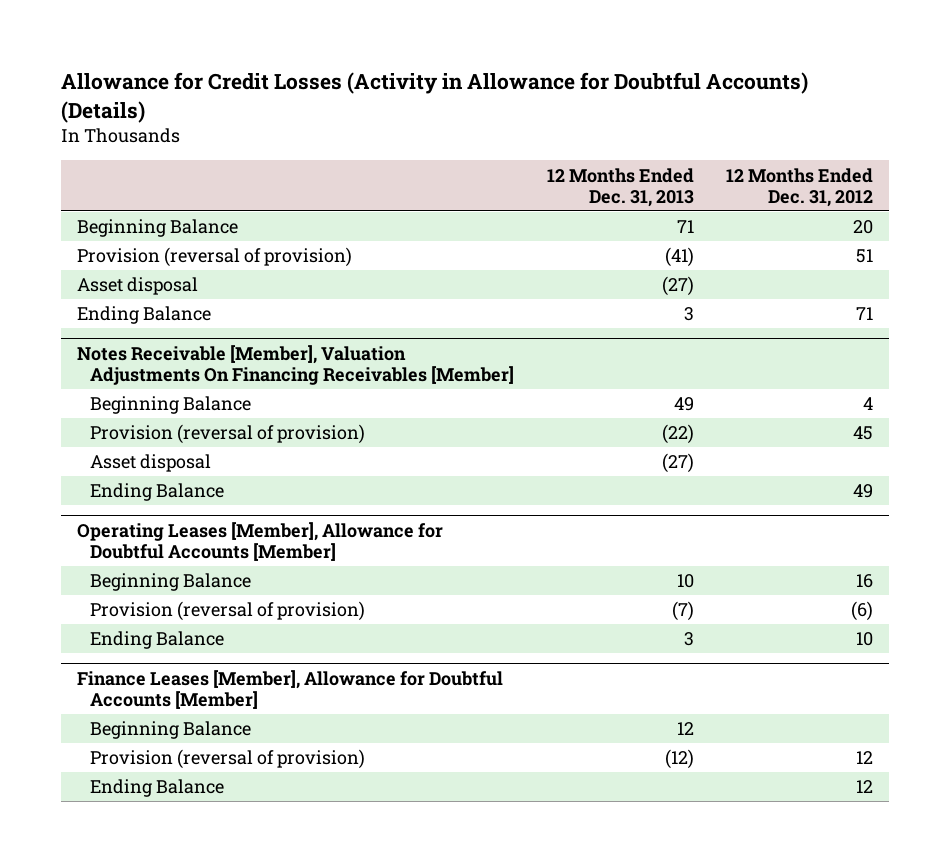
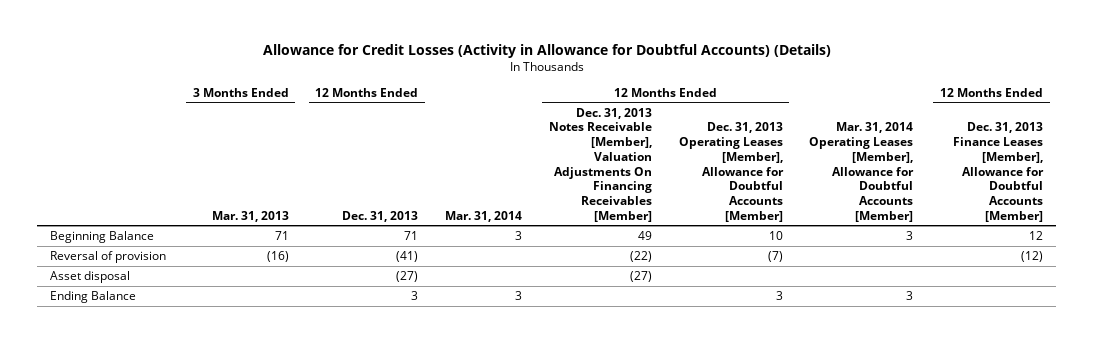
- | 12 Months Ended Dec. 31, 2013 | 12 Months Ended Dec. 31, 2012
+ | 3 Months Ended Mar. 31, 2013 | 12 Months Ended Dec. 31, 2013 | Mar. 31, 2014 | 12 Months Ended Dec. 31, 2013 Notes Receivable [Member], Valuation Adjustments On Financing Receivables [Member] | 12 Months Ended Dec. 31, 2013 Operating Leases [Member], Allowance for Doubtful Accounts [Member] | Mar. 31, 2014 Operating Leases [Member], Allowance for Doubtful Accounts [Member] | 12 Months Ended Dec. 31, 2013 Finance Leases [Member], Allowance for Doubtful Accounts [Member]
- Provision (reversal of provision) | (41) | 51
- Asset disposal | (27) |
- Ending Balance | 3 | 71
- Notes Receivable [Member], Valuation Adjustments On Financing Receivables [Member]
- Beginning Balance | 49 | 4
- Provision (reversal of provision) | (22) | 45
+ Reversal of provision | (16) | (41) | | (22) | (7) | | (12)
- Ending Balance | | 49
- Operating Leases [Member], Allowance for Doubtful Accounts [Member]
- Beginning Balance | 10 | 16
- Provision (reversal of provision) | (7) | (6)
- Finance Leases [Member], Allowance for Doubtful Accounts [Member]
- Beginning Balance | 12 |
- Provision (reversal of provision) | (12) | 12
- Ending Balance | | 12

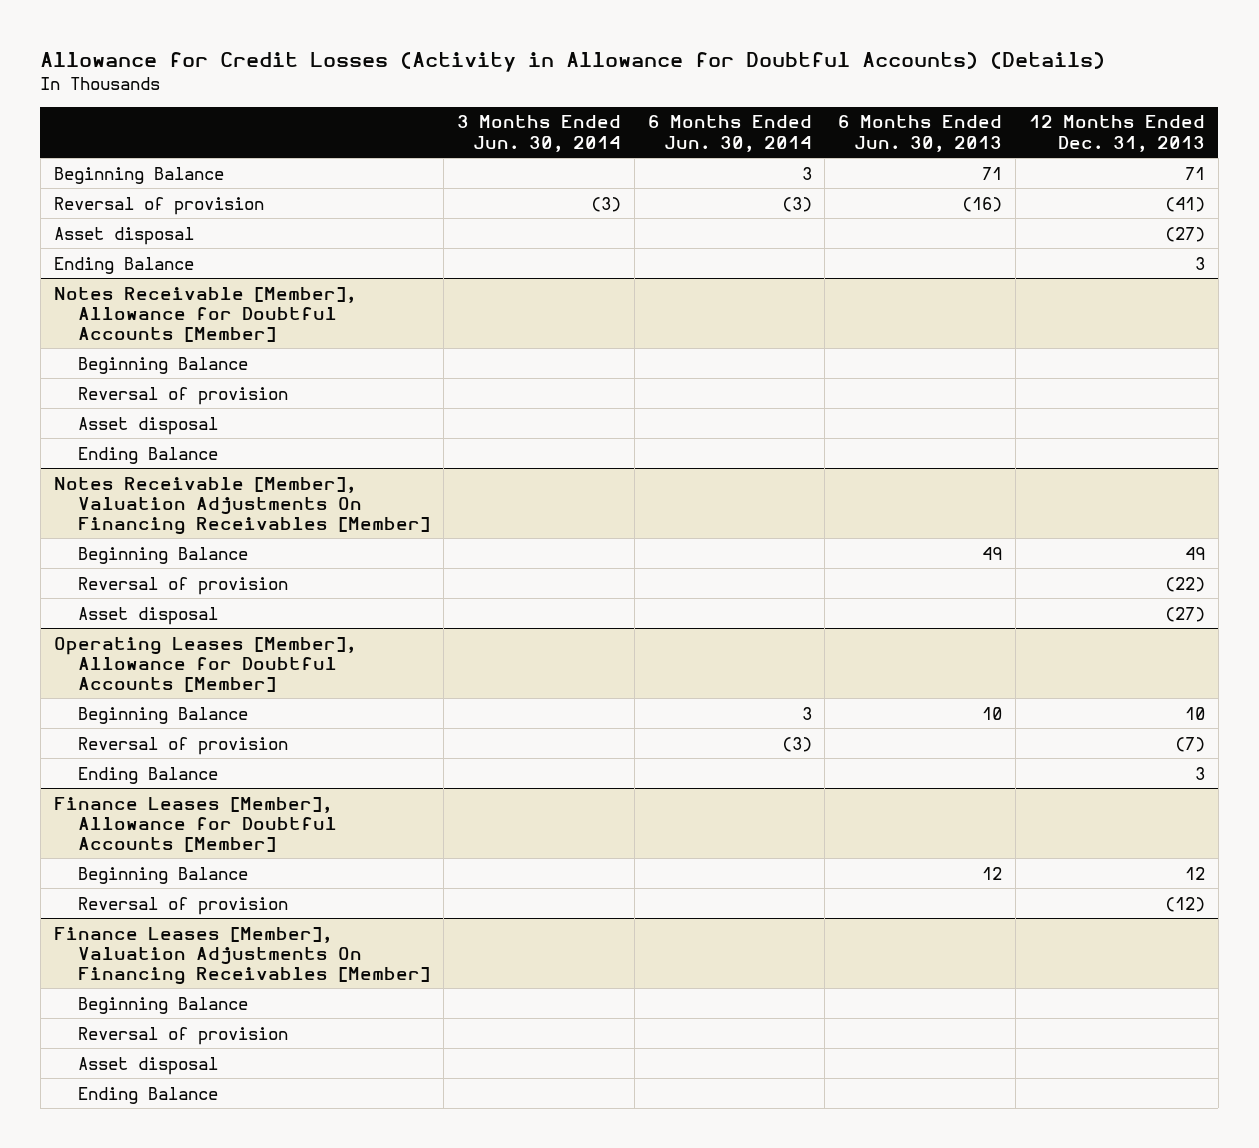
- | 3 Months Ended Mar. 31, 2013 | 12 Months Ended Dec. 31, 2013 | Mar. 31, 2014 | 12 Months Ended Dec. 31, 2013 Notes Receivable [Member], Valuation Adjustments On Financing Receivables [Member] | 12 Months Ended Dec. 31, 2013 Operating Leases [Member], Allowance for Doubtful Accounts [Member] | Mar. 31, 2014 Operating Leases [Member], Allowance for Doubtful Accounts [Member] | 12 Months Ended Dec. 31, 2013 Finance Leases [Member], Allowance for Doubtful Accounts [Member]
+ | 3 Months Ended Jun. 30, 2014 | 6 Months Ended Jun. 30, 2014 | 6 Months Ended Jun. 30, 2013 | 12 Months Ended Dec. 31, 2013
+ Notes Receivable [Member], Allowance for Doubtful Accounts [Member]
+ Beginning Balance
+ Reversal of provision
+ Asset disposal
+ Ending Balance
+ Notes Receivable [Member], Valuation Adjustments On Financing Receivables [Member]
+ Beginning Balance | | | 49 | 49
+ Reversal of provision | | | | (22)
+ Asset disposal | | | | (27)
+ Operating Leases [Member], Allowance for Doubtful Accounts [Member]
+ Beginning Balance | | 3 | 10 | 10
+ Reversal of provision | | (3) | | (7)
+ Ending Balance | | | | 3
+ Finance Leases [Member], Allowance for Doubtful Accounts [Member]
+ Beginning Balance | | | 12 | 12
+ Reversal of provision | | | | (12)
+ Finance Leases [Member], Valuation Adjustments On Financing Receivables [Member]
+ Beginning Balance
+ Reversal of provision
+ Asset disposal
+ Ending Balance

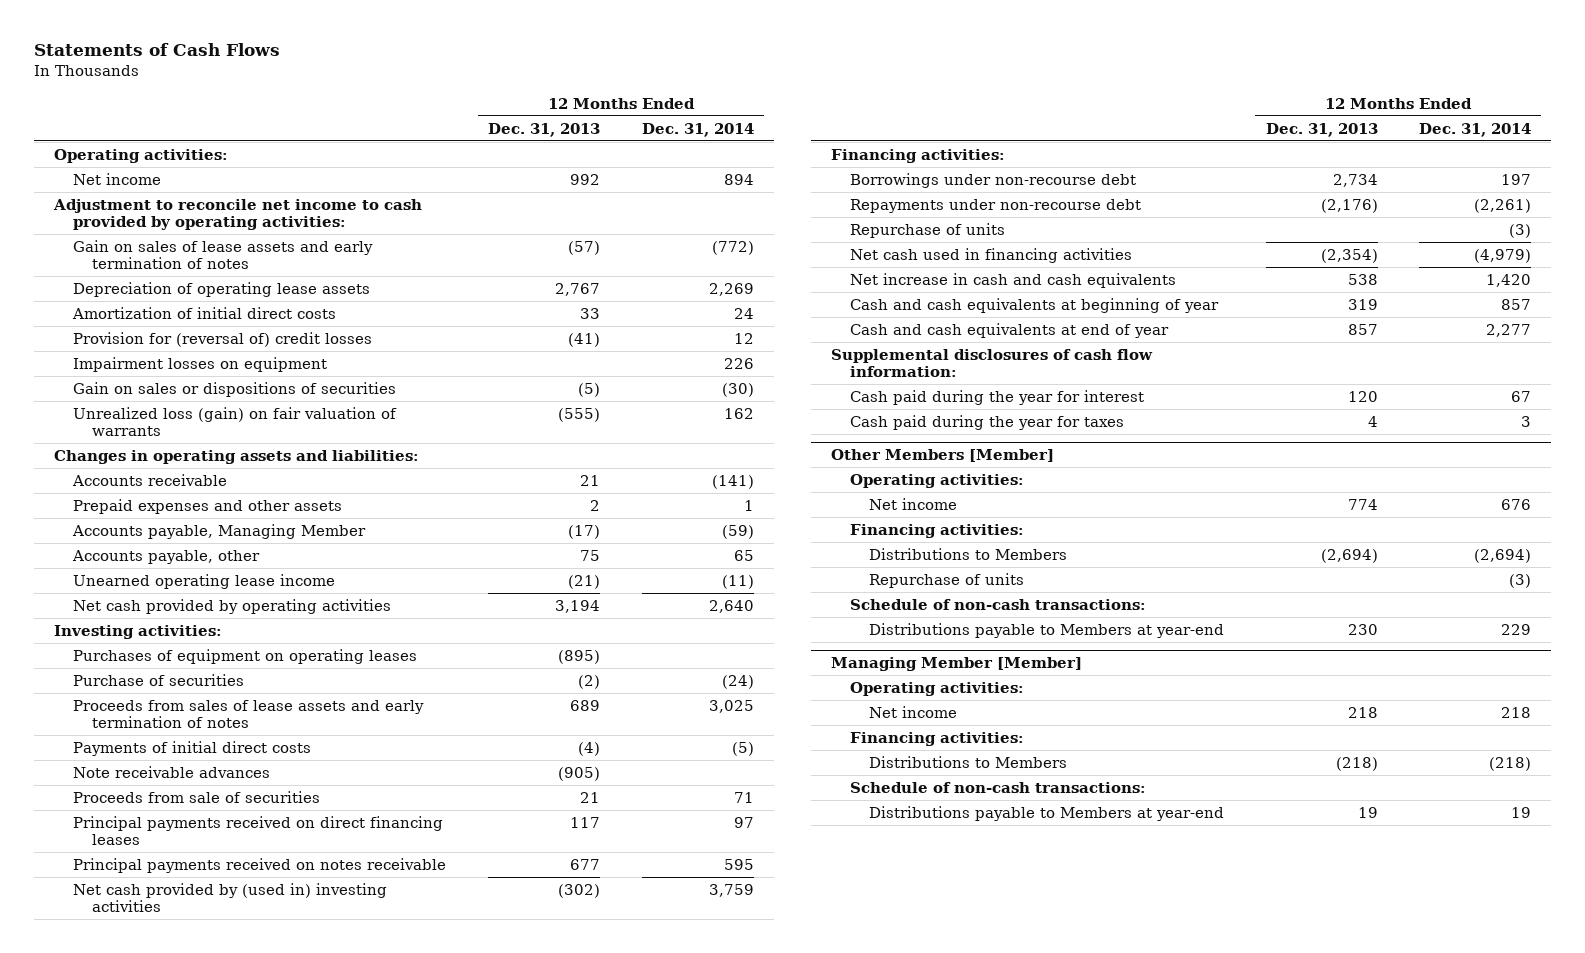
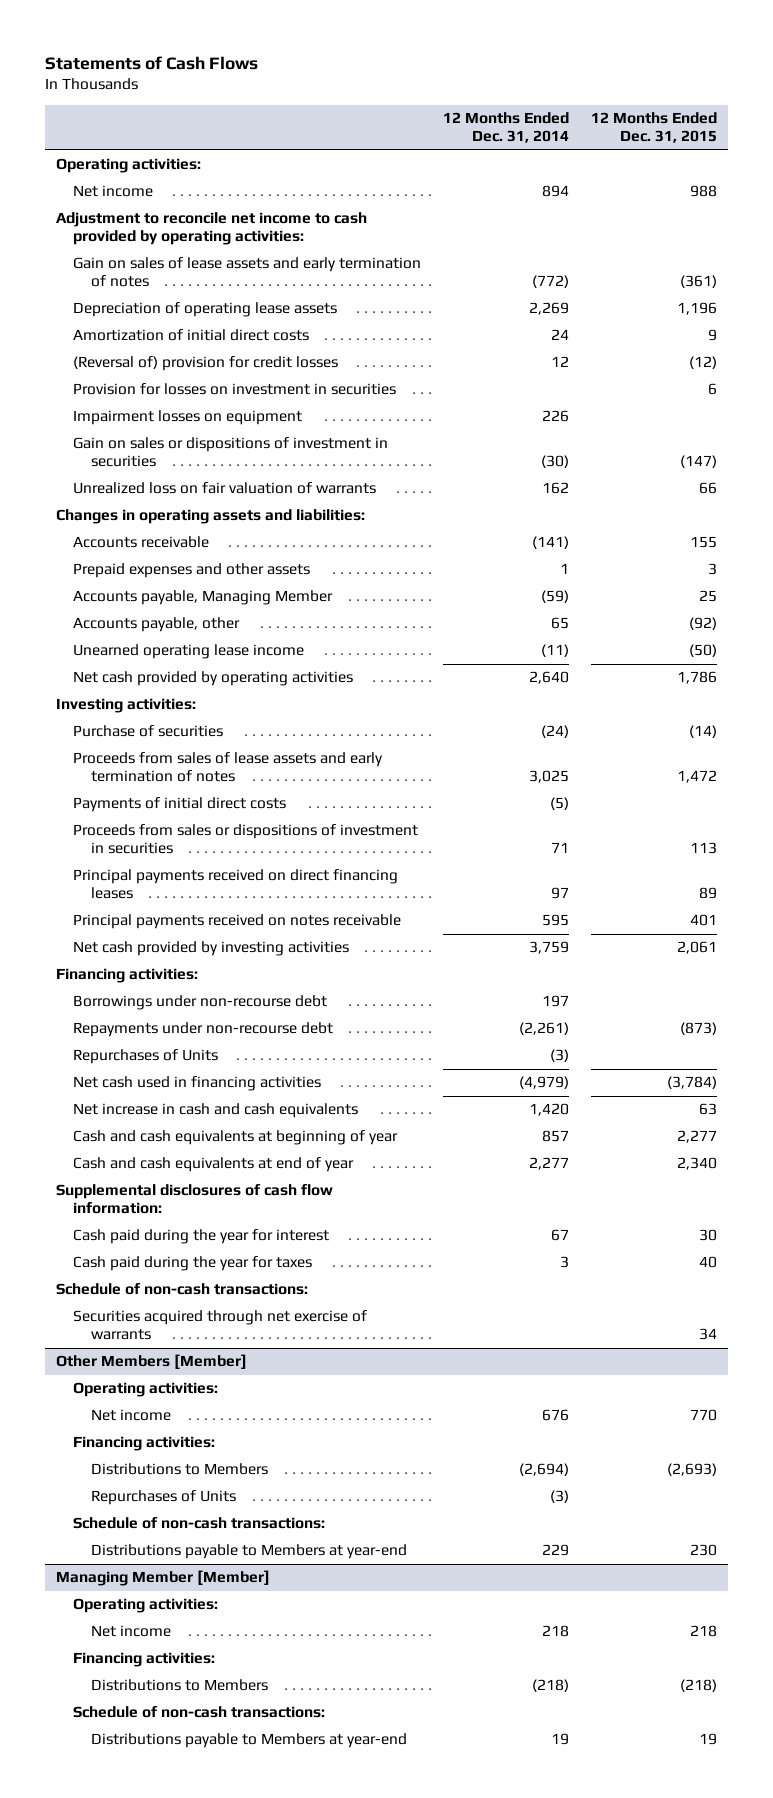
- | 12 Months Ended Dec. 31, 2013 | 12 Months Ended Dec. 31, 2014
+ | 12 Months Ended Dec. 31, 2014 | 12 Months Ended Dec. 31, 2015
- Provision for (reversal of) credit losses | (41) | 12
+ (Reversal of) provision for credit losses | 12 | (12)
+ Provision for losses on investment in securities | | 6
- Gain on sales or dispositions of securities | (5) | (30)
- Unrealized loss (gain) on fair valuation of warrants | (555) | 162
+ Gain on sales or dispositions of investment in securities | (30) | (147)
+ Unrealized loss on fair valuation of warrants | 162 | 66
- Purchases of equipment on operating leases | (895) |
- Note receivable advances | (905) |
- Proceeds from sale of securities | 21 | 71
+ Proceeds from sales or dispositions of investment in securities | 71 | 113
- Net cash provided by (used in) investing activities | (302) | 3,759
+ Net cash provided by investing activities | 3,759 | 2,061
- Repurchase of units | | (3)
+ Repurchases of Units | (3) |
+ Schedule of non-cash transactions:
+ Securities acquired through net exercise of warrants | | 34
@ Other Members [Member]
- Repurchase of units | | (3)
+ Repurchases of Units | (3) |

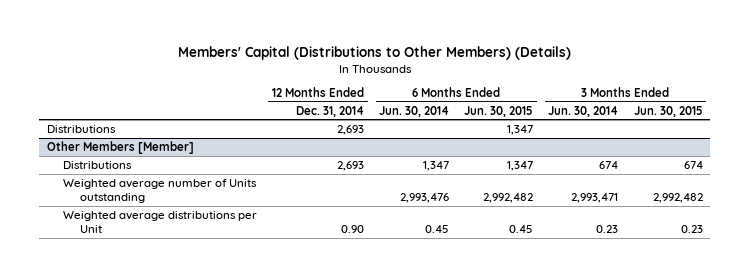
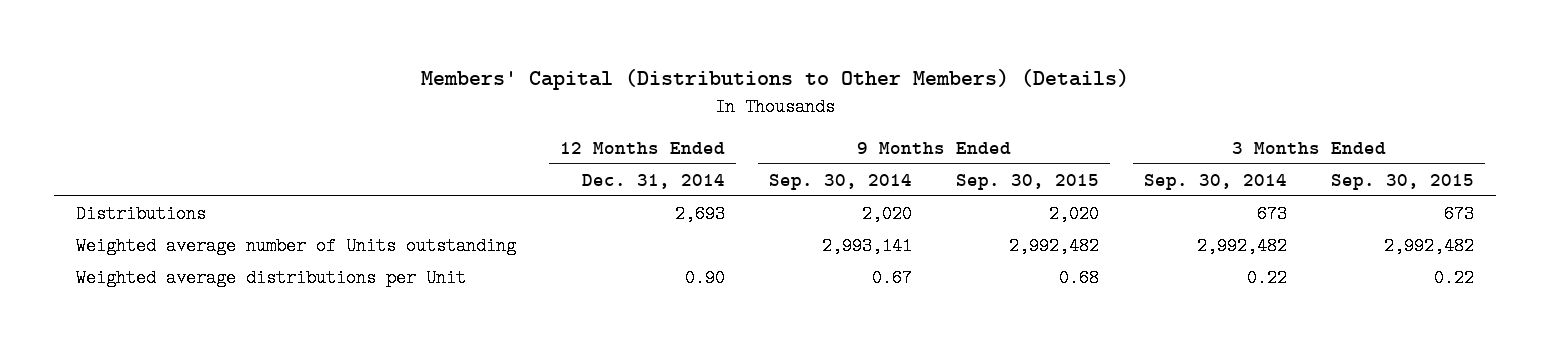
- | 12 Months Ended Dec. 31, 2014 | 6 Months Ended Jun. 30, 2014 | 6 Months Ended Jun. 30, 2015 | 3 Months Ended Jun. 30, 2014 | 3 Months Ended Jun. 30, 2015
+ | 12 Months Ended Dec. 31, 2014 | 9 Months Ended Sep. 30, 2014 | 9 Months Ended Sep. 30, 2015 | 3 Months Ended Sep. 30, 2014 | 3 Months Ended Sep. 30, 2015
- Other Members [Member]
- Distributions | 2,693 | 1,347 | 1,347 | 674 | 674

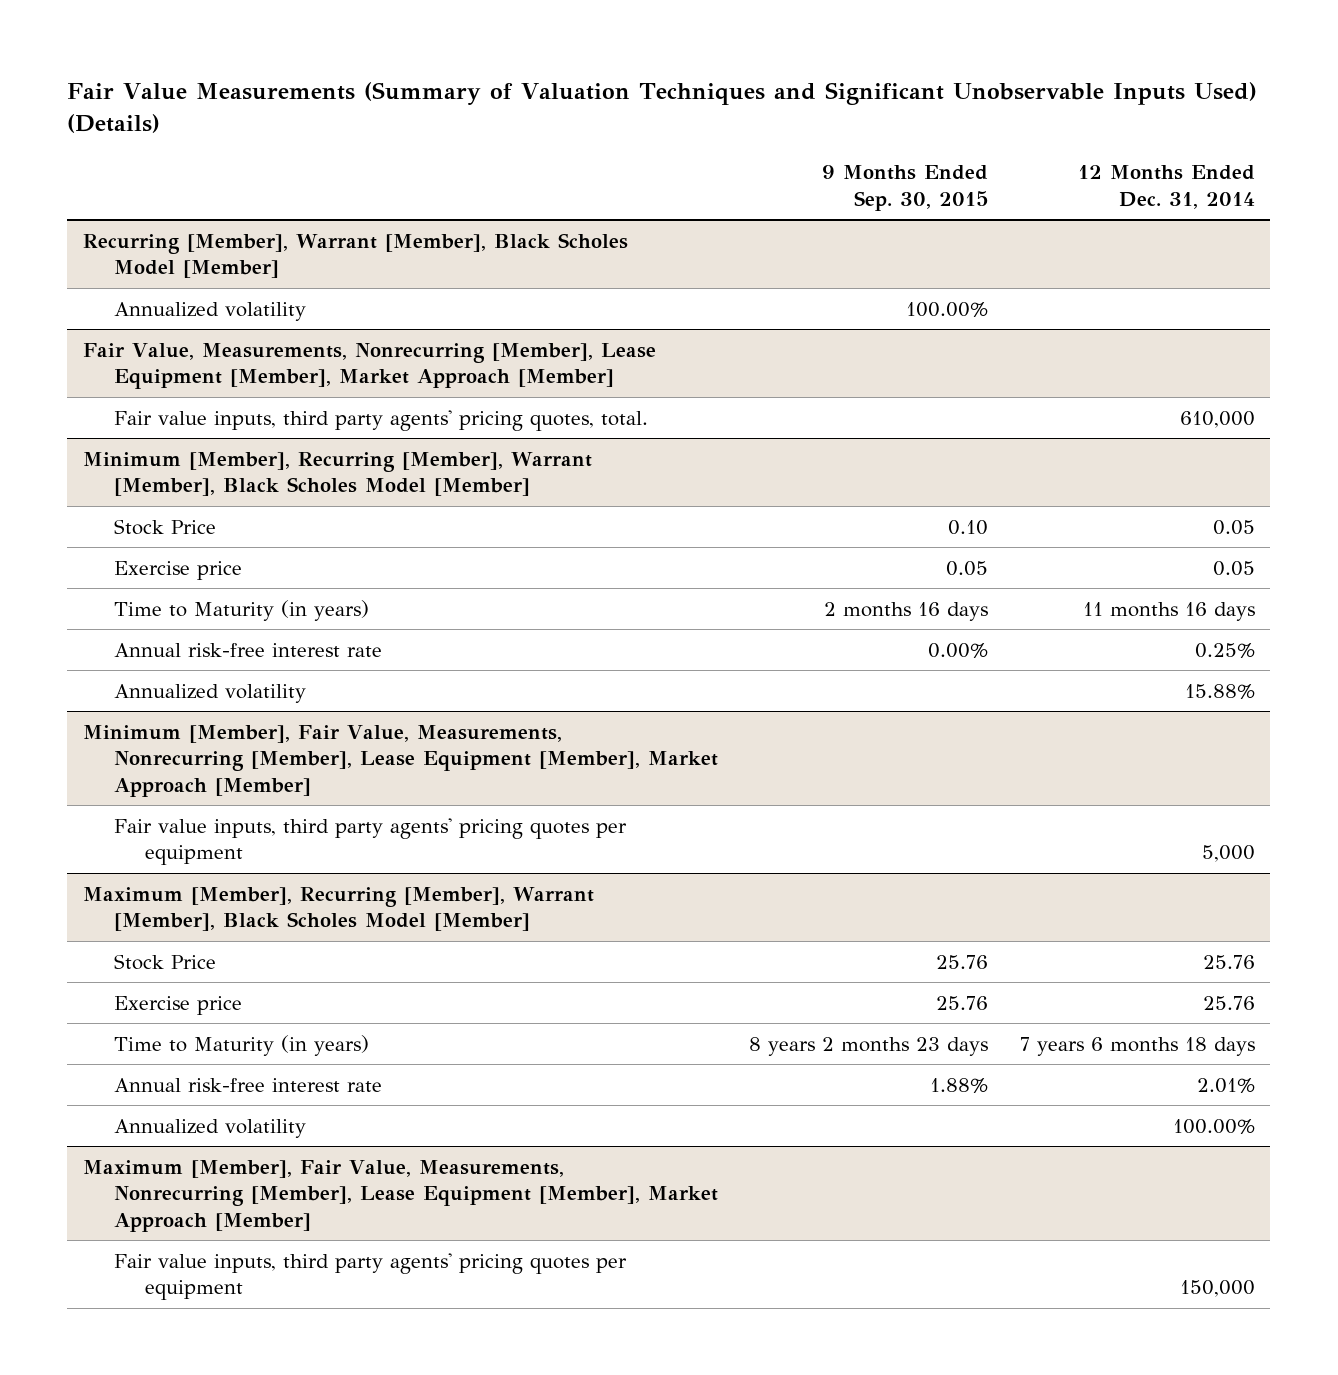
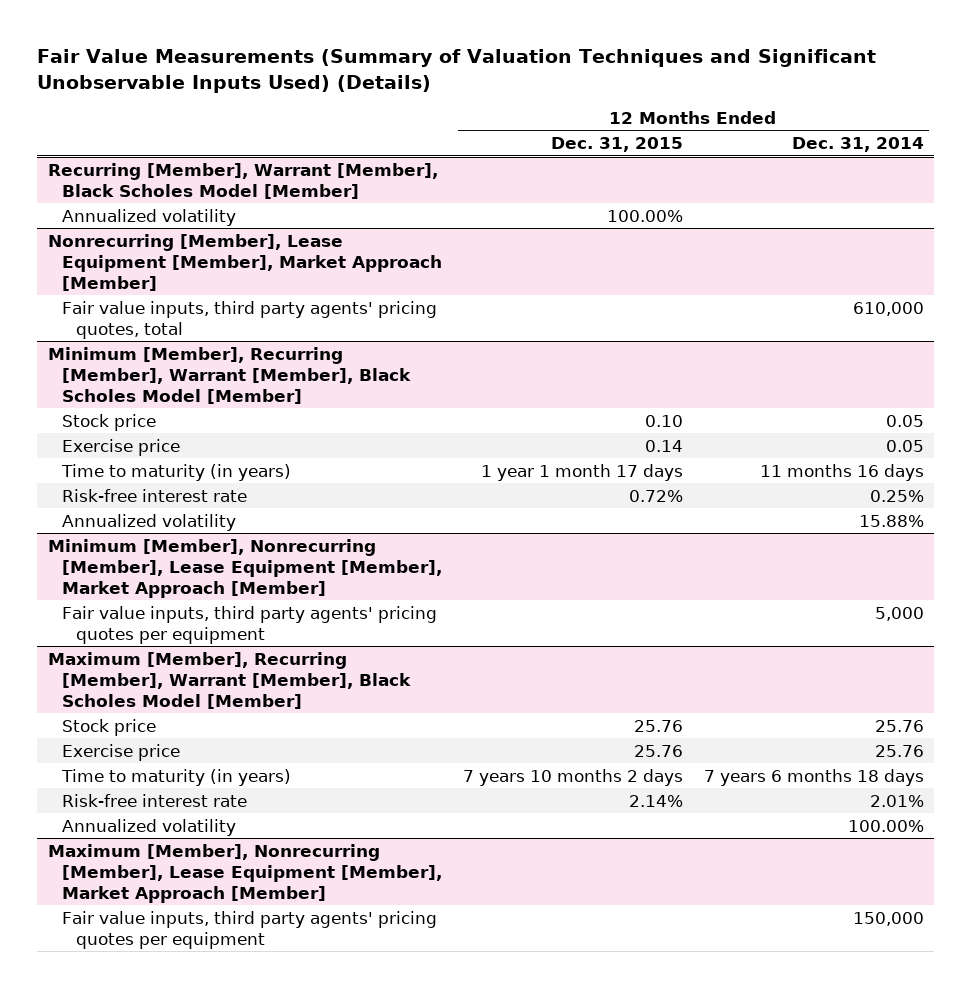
- | 9 Months Ended Sep. 30, 2015 | 12 Months Ended Dec. 31, 2014
+ | 12 Months Ended Dec. 31, 2015 | 12 Months Ended Dec. 31, 2014
- Fair Value, Measurements, Nonrecurring [Member], Lease Equipment [Member], Market Approach [Member]
- Fair value inputs, third party agents' pricing quotes, total. | | 610,000
+ Nonrecurring [Member], Lease Equipment [Member], Market Approach [Member]
+ Fair value inputs, third party agents' pricing quotes, total | | 610,000
@ Minimum [Member], Recurring [Member], Warrant [Member], Black Scholes Model [Member]
- Stock Price | 0.10 | 0.05
+ Stock price | 0.10 | 0.05
- Time to Maturity (in years) | 2 months 16 days | 11 months 16 days
- Annual risk-free interest rate | 0.00% | 0.25%
+ Time to maturity (in years) | 1 year 1 month 17 days | 11 months 16 days
+ Risk-free interest rate | 0.72% | 0.25%
- Minimum [Member], Fair Value, Measurements, Nonrecurring [Member], Lease Equipment [Member], Market Approach [Member]
+ Minimum [Member], Nonrecurring [Member], Lease Equipment [Member], Market Approach [Member]
@ Maximum [Member], Recurring [Member], Warrant [Member], Black Scholes Model [Member]
- Stock Price | 25.76 | 25.76
+ Stock price | 25.76 | 25.76
- Time to Maturity (in years) | 8 years 2 months 23 days | 7 years 6 months 18 days
- Annual risk-free interest rate | 1.88% | 2.01%
+ Time to maturity (in years) | 7 years 10 months 2 days | 7 years 6 months 18 days
+ Risk-free interest rate | 2.14% | 2.01%
- Maximum [Member], Fair Value, Measurements, Nonrecurring [Member], Lease Equipment [Member], Market Approach [Member]
+ Maximum [Member], Nonrecurring [Member], Lease Equipment [Member], Market Approach [Member]

